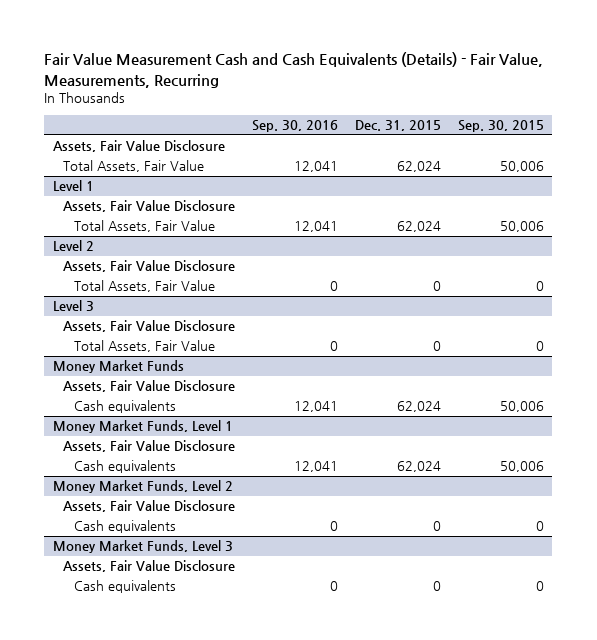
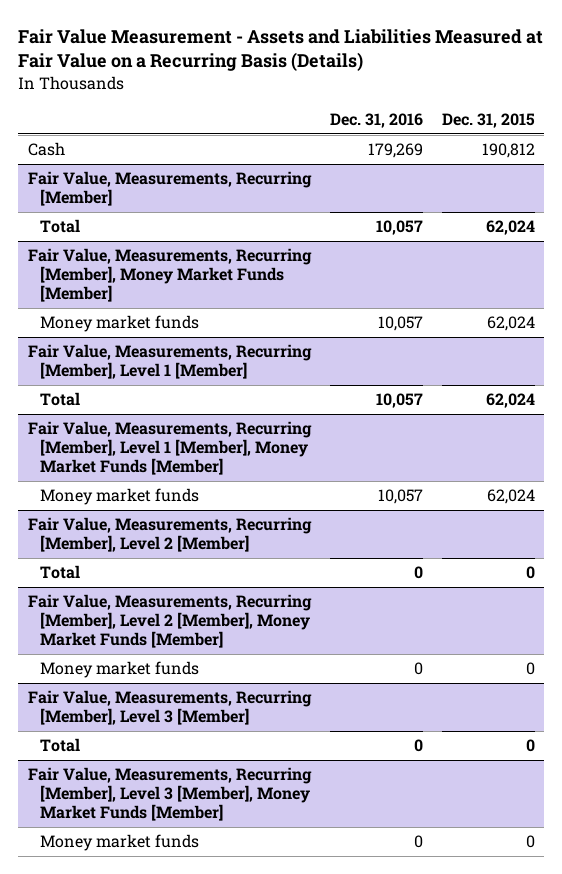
- Fair Value Measurement Cash and Cash Equivalents (Details) - Fair Value, Measurements, Recurring
+ Fair Value Measurement - Assets and Liabilities Measured at Fair Value on a Recurring Basis (Details)
- | Sep. 30, 2016 | Dec. 31, 2015 | Sep. 30, 2015
+ | Dec. 31, 2016 | Dec. 31, 2015
- Assets, Fair Value Disclosure
- Total Assets, Fair Value | 12,041 | 62,024 | 50,006
- Level 1
- Assets, Fair Value Disclosure
- Total Assets, Fair Value | 12,041 | 62,024 | 50,006
- Level 2
- Assets, Fair Value Disclosure
- Total Assets, Fair Value | 0 | 0 | 0
- Level 3
- Assets, Fair Value Disclosure
- Total Assets, Fair Value | 0 | 0 | 0
- Money Market Funds
- Assets, Fair Value Disclosure
- Cash equivalents | 12,041 | 62,024 | 50,006
- Money Market Funds, Level 1
- Assets, Fair Value Disclosure
- Cash equivalents | 12,041 | 62,024 | 50,006
- Money Market Funds, Level 2
- Assets, Fair Value Disclosure
- Cash equivalents | 0 | 0 | 0
- Money Market Funds, Level 3
- Assets, Fair Value Disclosure
- Cash equivalents | 0 | 0 | 0
+ Cash | 179,269 | 190,812
+ Fair Value, Measurements, Recurring [Member]
+ Total | 10,057 | 62,024
+ Fair Value, Measurements, Recurring [Member], Money Market Funds [Member]
+ Money market funds | 10,057 | 62,024
+ Fair Value, Measurements, Recurring [Member], Level 1 [Member]
+ Total | 10,057 | 62,024
+ Fair Value, Measurements, Recurring [Member], Level 1 [Member], Money Market Funds [Member]
+ Money market funds | 10,057 | 62,024
+ Fair Value, Measurements, Recurring [Member], Level 2 [Member]
+ Total | 0 | 0
+ Fair Value, Measurements, Recurring [Member], Level 2 [Member], Money Market Funds [Member]
+ Money market funds | 0 | 0
+ Fair Value, Measurements, Recurring [Member], Level 3 [Member]
+ Total | 0 | 0
+ Fair Value, Measurements, Recurring [Member], Level 3 [Member], Money Market Funds [Member]
+ Money market funds | 0 | 0

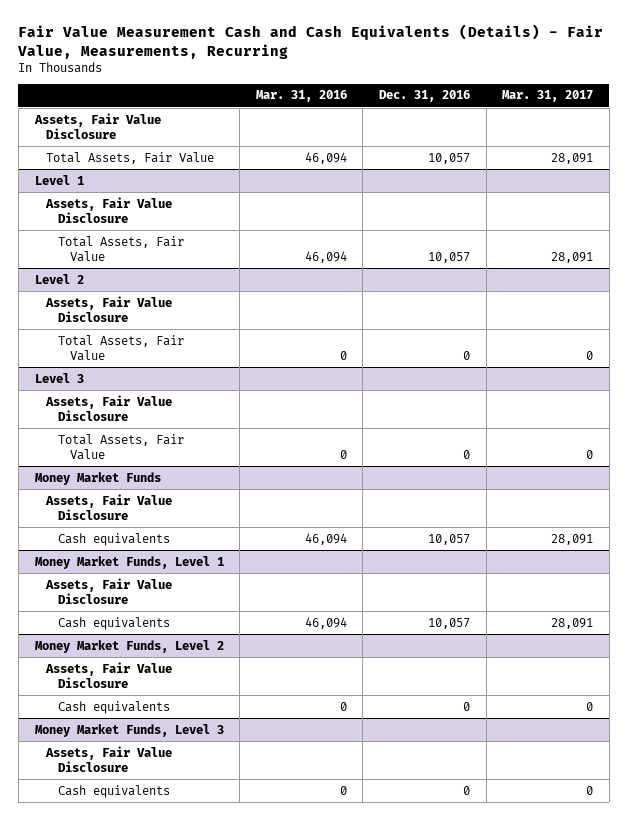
- Fair Value Measurement - Assets and Liabilities Measured at Fair Value on a Recurring Basis (Details)
+ Fair Value Measurement Cash and Cash Equivalents (Details) - Fair Value, Measurements, Recurring
- | Dec. 31, 2016 | Dec. 31, 2015
+ | Mar. 31, 2016 | Dec. 31, 2016 | Mar. 31, 2017
- Cash | 179,269 | 190,812
- Fair Value, Measurements, Recurring [Member]
- Total | 10,057 | 62,024
- Fair Value, Measurements, Recurring [Member], Money Market Funds [Member]
- Money market funds | 10,057 | 62,024
- Fair Value, Measurements, Recurring [Member], Level 1 [Member]
- Total | 10,057 | 62,024
- Fair Value, Measurements, Recurring [Member], Level 1 [Member], Money Market Funds [Member]
- Money market funds | 10,057 | 62,024
- Fair Value, Measurements, Recurring [Member], Level 2 [Member]
- Total | 0 | 0
- Fair Value, Measurements, Recurring [Member], Level 2 [Member], Money Market Funds [Member]
- Money market funds | 0 | 0
- Fair Value, Measurements, Recurring [Member], Level 3 [Member]
- Total | 0 | 0
- Fair Value, Measurements, Recurring [Member], Level 3 [Member], Money Market Funds [Member]
- Money market funds | 0 | 0
+ Assets, Fair Value Disclosure
+ Total Assets, Fair Value | 46,094 | 10,057 | 28,091
+ Level 1
+ Assets, Fair Value Disclosure
+ Total Assets, Fair Value | 46,094 | 10,057 | 28,091
+ Level 2
+ Assets, Fair Value Disclosure
+ Total Assets, Fair Value | 0 | 0 | 0
+ Level 3
+ Assets, Fair Value Disclosure
+ Total Assets, Fair Value | 0 | 0 | 0
+ Money Market Funds
+ Assets, Fair Value Disclosure
+ Cash equivalents | 46,094 | 10,057 | 28,091
+ Money Market Funds, Level 1
+ Assets, Fair Value Disclosure
+ Cash equivalents | 46,094 | 10,057 | 28,091
+ Money Market Funds, Level 2
+ Assets, Fair Value Disclosure
+ Cash equivalents | 0 | 0 | 0
+ Money Market Funds, Level 3
+ Assets, Fair Value Disclosure
+ Cash equivalents | 0 | 0 | 0

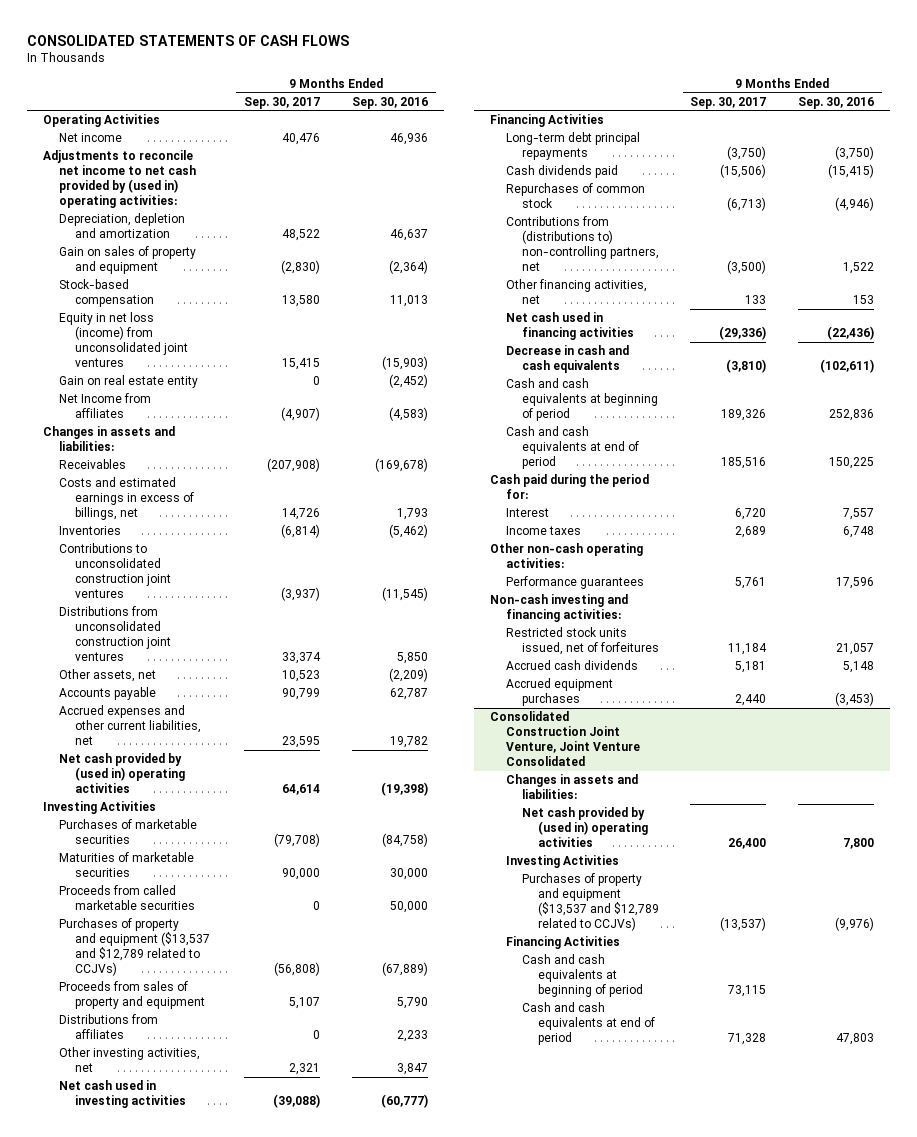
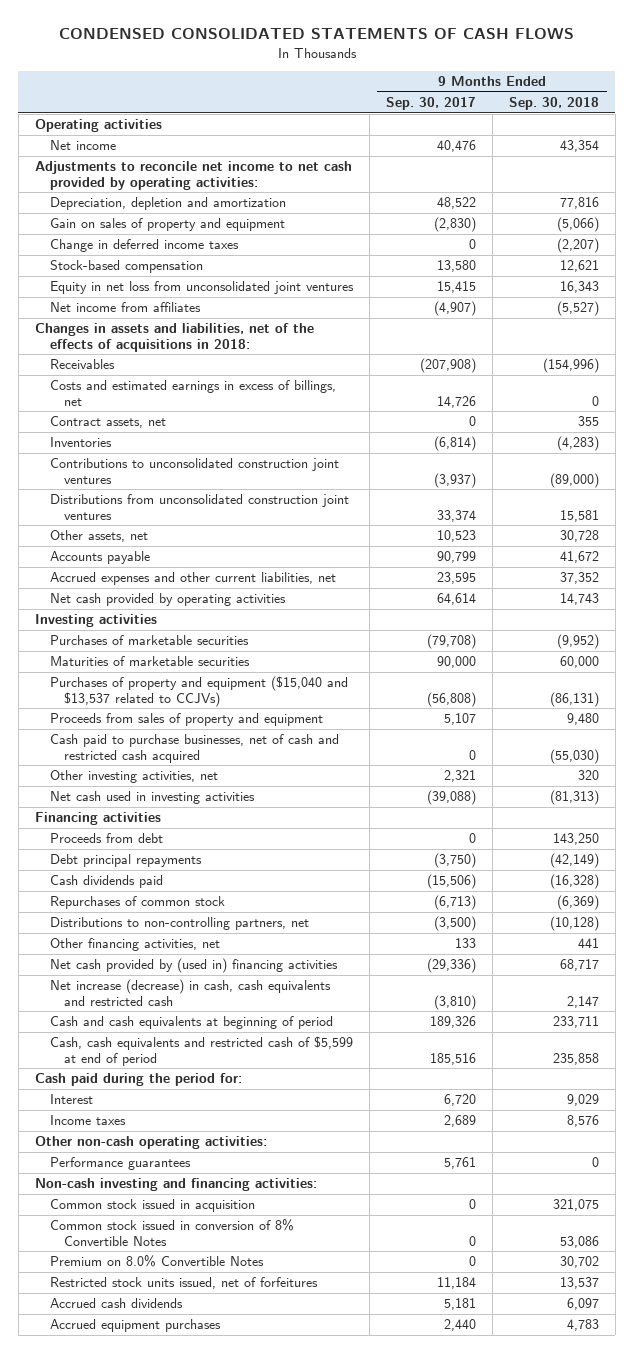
- CONSOLIDATED STATEMENTS OF CASH FLOWS
+ CONDENSED CONSOLIDATED STATEMENTS OF CASH FLOWS
- | 9 Months Ended Sep. 30, 2017 | 9 Months Ended Sep. 30, 2016
+ | 9 Months Ended Sep. 30, 2017 | 9 Months Ended Sep. 30, 2018
- Operating Activities
+ Operating activities
- Adjustments to reconcile net income to net cash provided by (used in) operating activities:
+ Adjustments to reconcile net income to net cash provided by operating activities:
+ Change in deferred income taxes | 0 | (2,207)
- Equity in net loss (income) from unconsolidated joint ventures | 15,415 | (15,903)
- Gain on real estate entity | 0 | (2,452)
- Net Income from affiliates | (4,907) | (4,583)
- Changes in assets and liabilities:
+ Equity in net loss from unconsolidated joint ventures | 15,415 | 16,343
+ Net income from affiliates | (4,907) | (5,527)
+ Changes in assets and liabilities, net of the effects of acquisitions in 2018:
+ Contract assets, net | 0 | 355
- Net cash provided by (used in) operating activities | 64,614 | (19,398)
- Investing Activities
+ Net cash provided by operating activities | 64,614 | 14,743
+ Investing activities
- Proceeds from called marketable securities | 0 | 50,000
- Purchases of property and equipment ($13,537 and $12,789 related to CCJVs) | (56,808) | (67,889)
+ Purchases of property and equipment ($15,040 and $13,537 related to CCJVs) | (56,808) | (86,131)
- Distributions from affiliates | 0 | 2,233
+ Cash paid to purchase businesses, net of cash and restricted cash acquired | 0 | (55,030)
- Financing Activities
- Long-term debt principal repayments | (3,750) | (3,750)
+ Financing activities
+ Proceeds from debt | 0 | 143,250
+ Debt principal repayments | (3,750) | (42,149)
- Contributions from (distributions to) non-controlling partners, net | (3,500) | 1,522
+ Distributions to non-controlling partners, net | (3,500) | (10,128)
- Net cash used in financing activities | (29,336) | (22,436)
- Decrease in cash and cash equivalents | (3,810) | (102,611)
+ Net cash provided by (used in) financing activities | (29,336) | 68,717
+ Net increase (decrease) in cash, cash equivalents and restricted cash | (3,810) | 2,147
- Cash and cash equivalents at end of period | 185,516 | 150,225
+ Cash, cash equivalents and restricted cash of $5,599 at end of period | 185,516 | 235,858
+ Common stock issued in acquisition | 0 | 321,075
+ Common stock issued in conversion of 8% Convertible Notes | 0 | 53,086
+ Premium on 8.0% Convertible Notes | 0 | 30,702
- Consolidated Construction Joint Venture, Joint Venture Consolidated
- Changes in assets and liabilities:
- Net cash provided by (used in) operating activities | 26,400 | 7,800
- Investing Activities
- Purchases of property and equipment ($13,537 and $12,789 related to CCJVs) | (13,537) | (9,976)
- Financing Activities
- Cash and cash equivalents at beginning of period | 73,115 |
- Cash and cash equivalents at end of period | 71,328 | 47,803

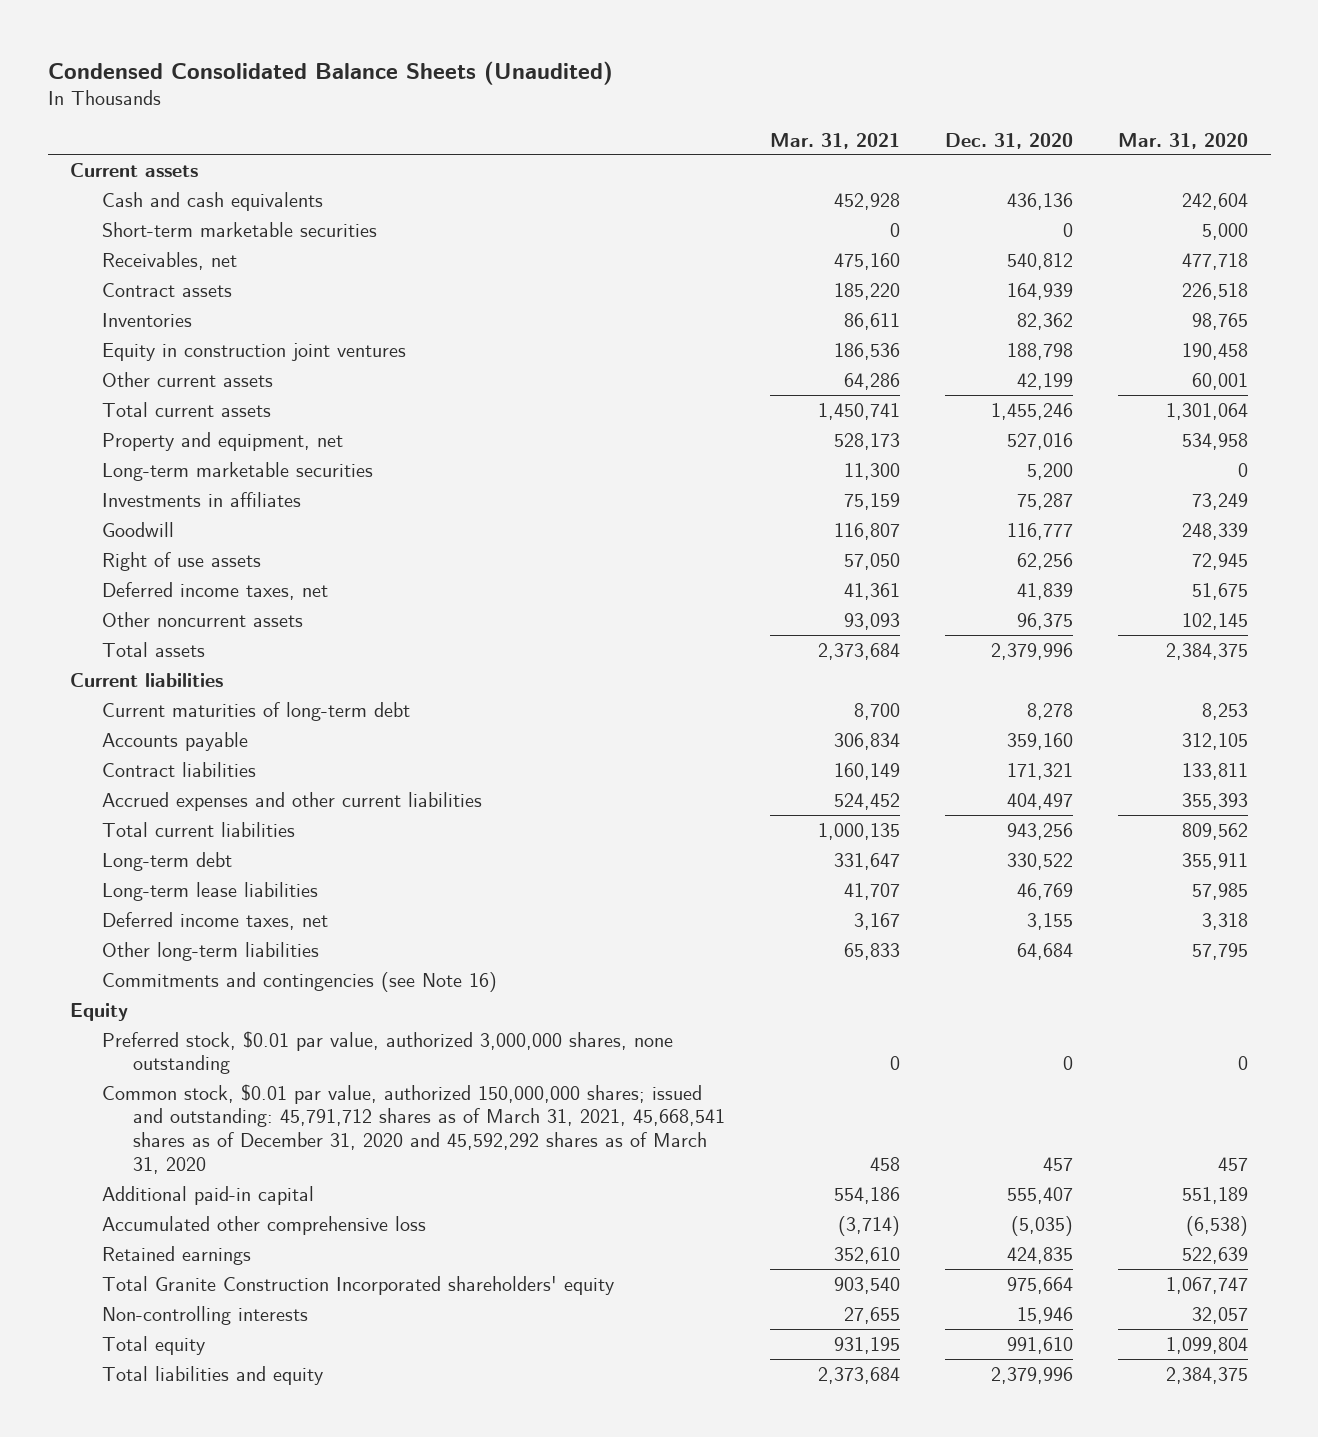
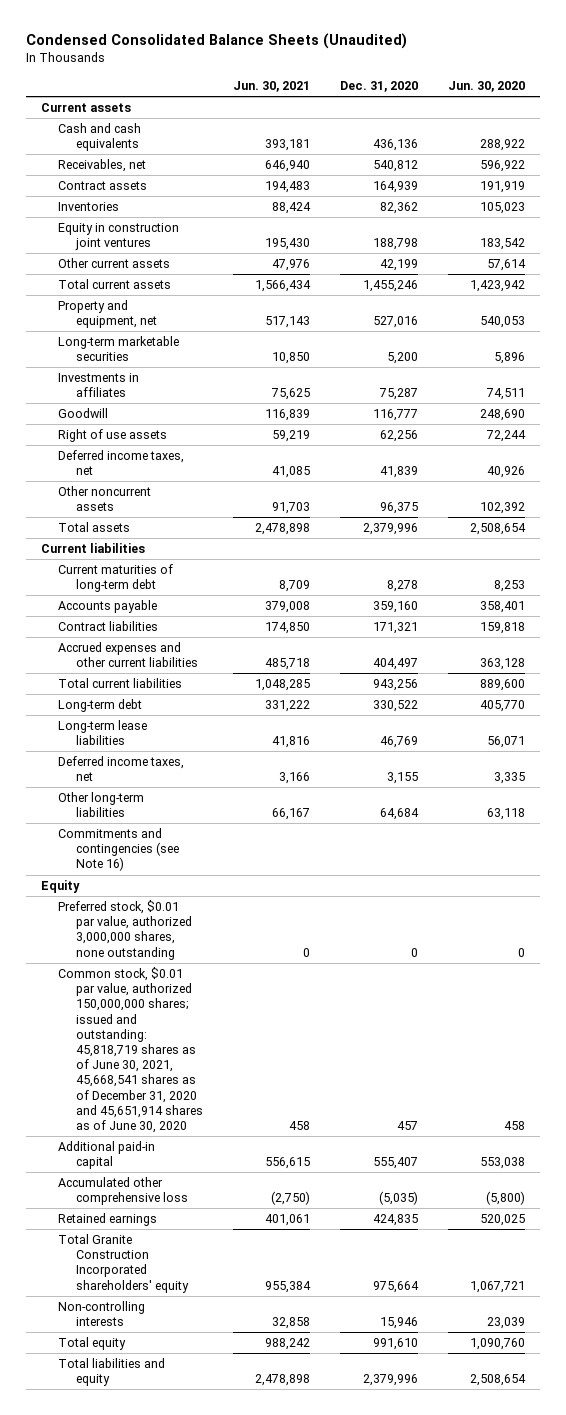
- | Mar. 31, 2021 | Dec. 31, 2020 | Mar. 31, 2020
+ | Jun. 30, 2021 | Dec. 31, 2020 | Jun. 30, 2020
- Short-term marketable securities | 0 | 0 | 5,000
- Common stock, $0.01 par value, authorized 150,000,000 shares; issued and outstanding: 45,791,712 shares as of March 31, 2021, 45,668,541 shares as of December 31, 2020 and 45,592,292 shares as of March 31, 2020 | 458 | 457 | 457
+ Common stock, $0.01 par value, authorized 150,000,000 shares; issued and outstanding: 45,818,719 shares as of June 30, 2021, 45,668,541 shares as of December 31, 2020 and 45,651,914 shares as of June 30, 2020 | 458 | 457 | 458

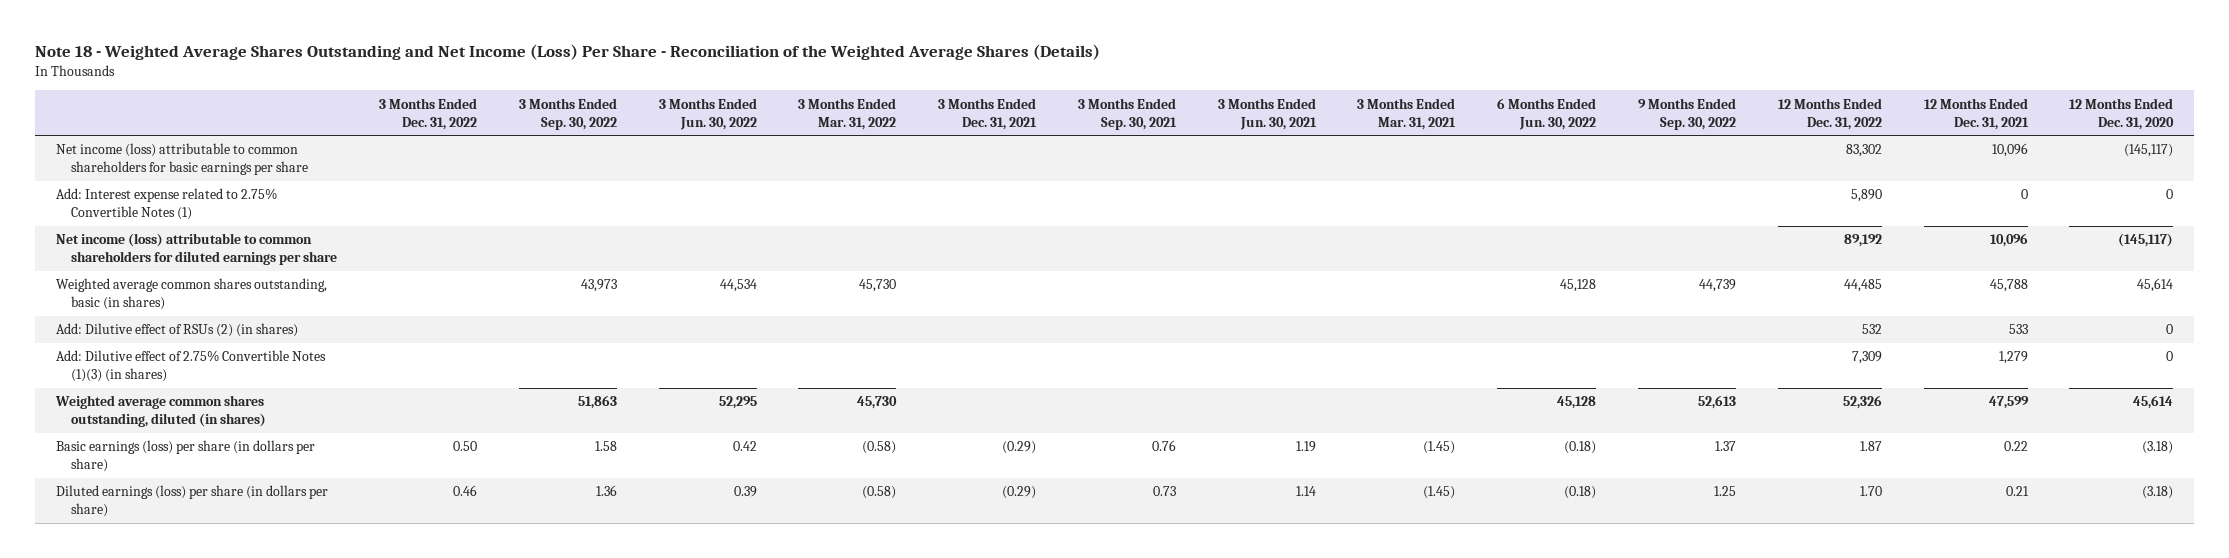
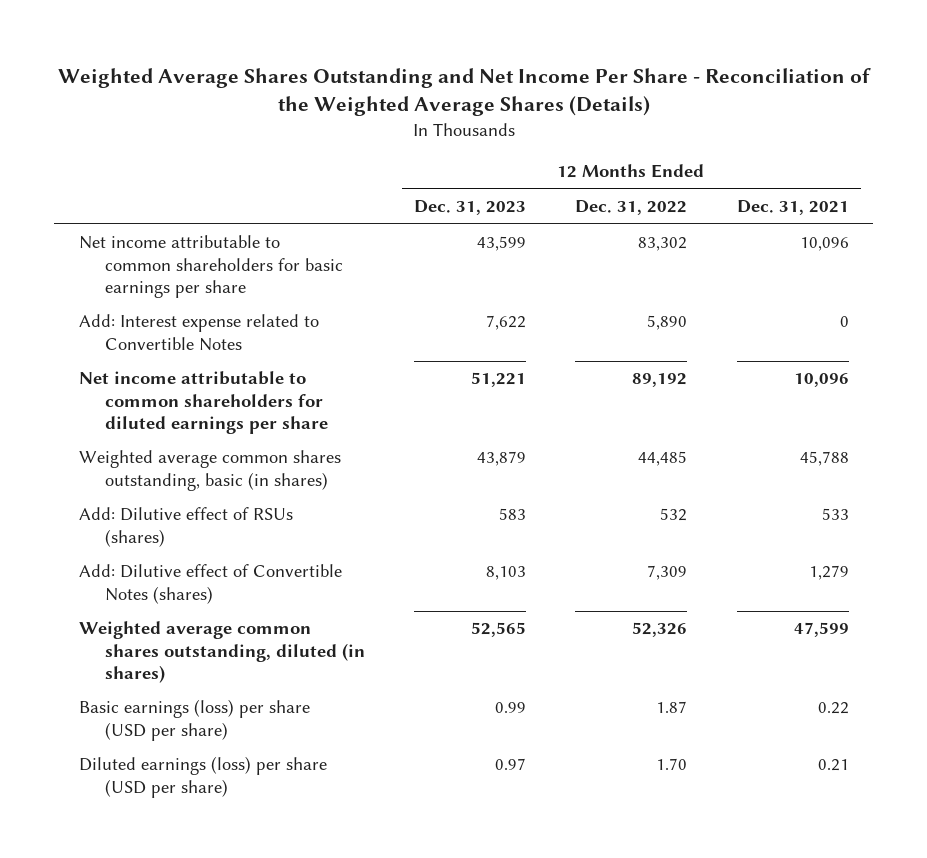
- Note 18 - Weighted Average Shares Outstanding and Net Income (Loss) Per Share - Reconciliation of the Weighted Average Shares (Details)
+ Weighted Average Shares Outstanding and Net Income Per Share - Reconciliation of the Weighted Average Shares (Details)
- | 3 Months Ended Dec. 31, 2022 | 3 Months Ended Sep. 30, 2022 | 3 Months Ended Jun. 30, 2022 | 3 Months Ended Mar. 31, 2022 | 3 Months Ended Dec. 31, 2021 | 3 Months Ended Sep. 30, 2021 | 3 Months Ended Jun. 30, 2021 | 3 Months Ended Mar. 31, 2021 | 6 Months Ended Jun. 30, 2022 | 9 Months Ended Sep. 30, 2022 | 12 Months Ended Dec. 31, 2022 | 12 Months Ended Dec. 31, 2021 | 12 Months Ended Dec. 31, 2020
+ | 12 Months Ended Dec. 31, 2023 | 12 Months Ended Dec. 31, 2022 | 12 Months Ended Dec. 31, 2021
- Net income (loss) attributable to common shareholders for basic earnings per share | | | | | | | | | | | 83,302 | 10,096 | (145,117)
- Add: Interest expense related to 2.75% Convertible Notes (1) | | | | | | | | | | | 5,890 | 0 | 0
- Net income (loss) attributable to common shareholders for diluted earnings per share | | | | | | | | | | | 89,192 | 10,096 | (145,117)
+ Net income attributable to common shareholders for basic earnings per share | 43,599 | 83,302 | 10,096
+ Add: Interest expense related to Convertible Notes | 7,622 | 5,890 | 0
+ Net income attributable to common shareholders for diluted earnings per share | 51,221 | 89,192 | 10,096
- Add: Dilutive effect of RSUs (2) (in shares) | | | | | | | | | | | 532 | 533 | 0
- Add: Dilutive effect of 2.75% Convertible Notes (1)(3) (in shares) | | | | | | | | | | | 7,309 | 1,279 | 0
+ Add: Dilutive effect of RSUs (shares) | 583 | 532 | 533
+ Add: Dilutive effect of Convertible Notes (shares) | 8,103 | 7,309 | 1,279
- Basic earnings (loss) per share (in dollars per share) | 0.50 | 1.58 | 0.42 | (0.58) | (0.29) | 0.76 | 1.19 | (1.45) | (0.18) | 1.37 | 1.87 | 0.22 | (3.18)
- Diluted earnings (loss) per share (in dollars per share) | 0.46 | 1.36 | 0.39 | (0.58) | (0.29) | 0.73 | 1.14 | (1.45) | (0.18) | 1.25 | 1.70 | 0.21 | (3.18)
+ Basic earnings (loss) per share (USD per share) | 0.99 | 1.87 | 0.22
+ Diluted earnings (loss) per share (USD per share) | 0.97 | 1.70 | 0.21

